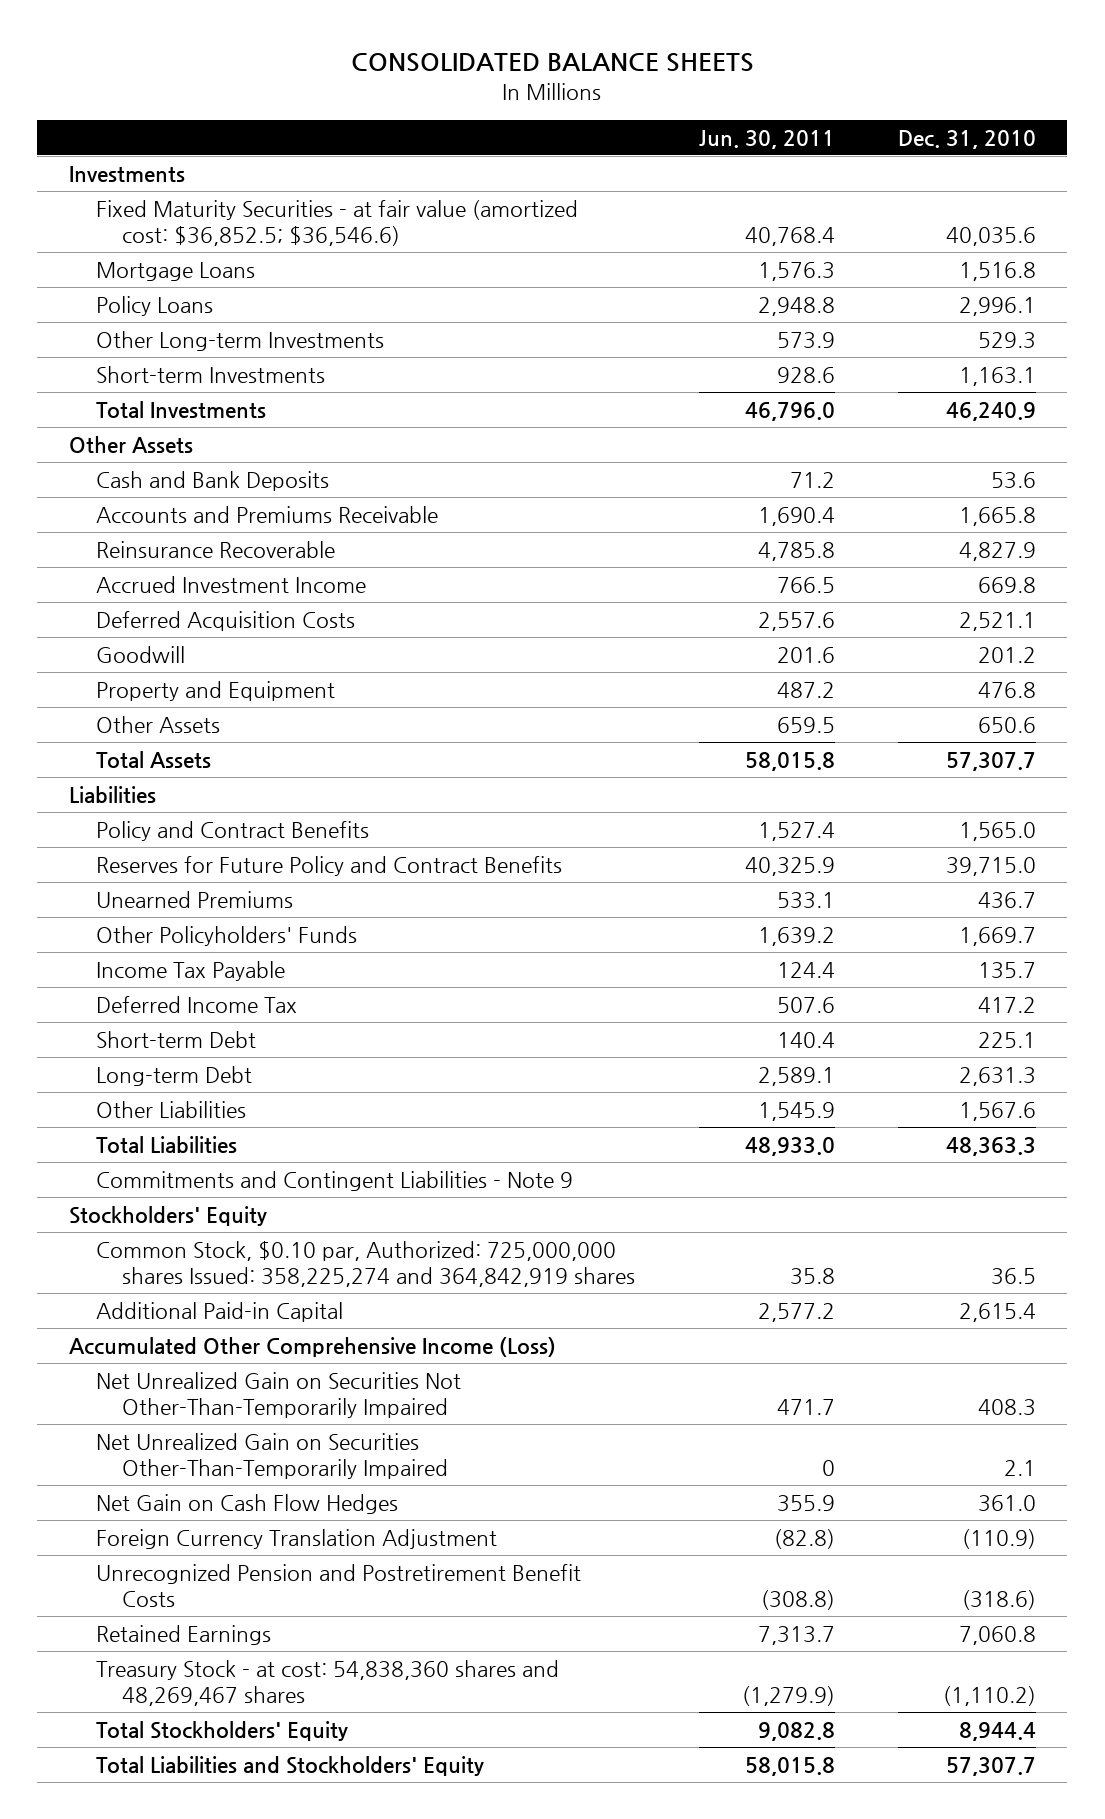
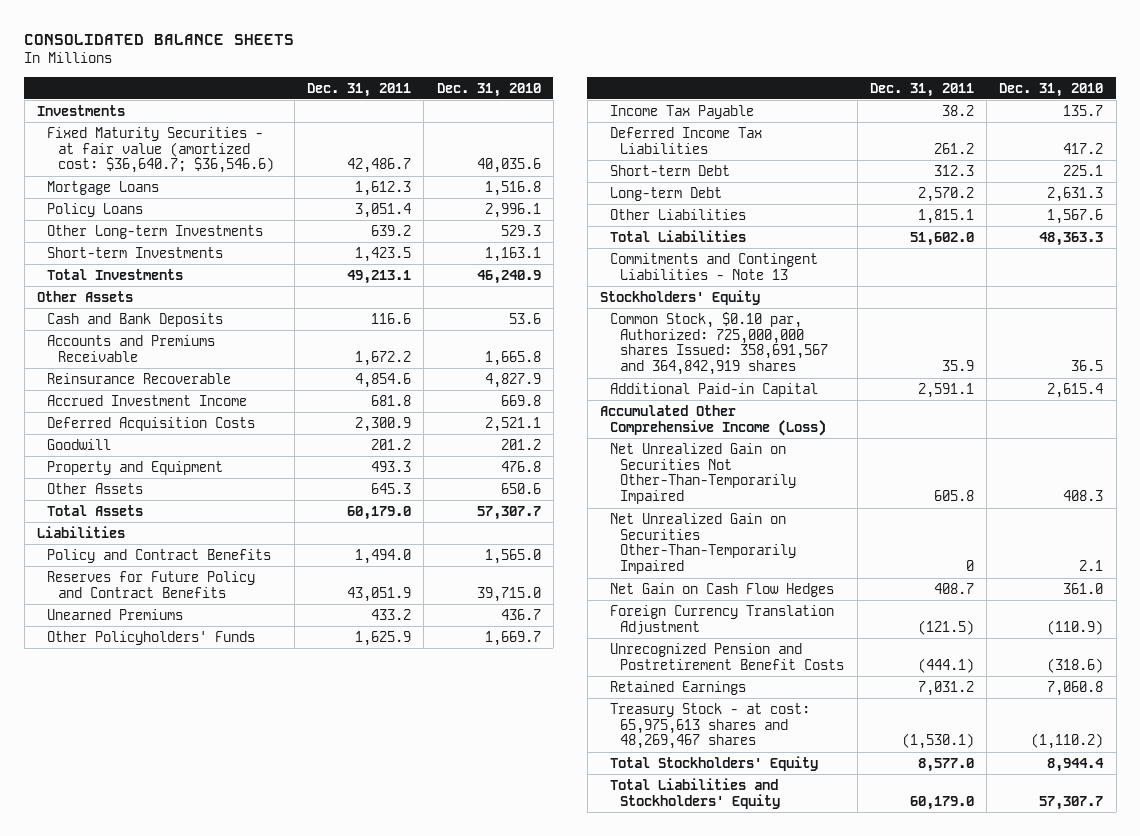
- | Jun. 30, 2011 | Dec. 31, 2010
+ | Dec. 31, 2011 | Dec. 31, 2010
- Fixed Maturity Securities - at fair value (amortized cost: $36,852.5; $36,546.6) | 40,768.4 | 40,035.6
+ Fixed Maturity Securities - at fair value (amortized cost: $36,640.7; $36,546.6) | 42,486.7 | 40,035.6
- Deferred Income Tax | 507.6 | 417.2
+ Deferred Income Tax Liabilities | 261.2 | 417.2
- Commitments and Contingent Liabilities - Note 9
+ Commitments and Contingent Liabilities - Note 13
- Common Stock, $0.10 par, Authorized: 725,000,000 shares Issued: 358,225,274 and 364,842,919 shares | 35.8 | 36.5
+ Common Stock, $0.10 par, Authorized: 725,000,000 shares Issued: 358,691,567 and 364,842,919 shares | 35.9 | 36.5
- Treasury Stock - at cost: 54,838,360 shares and 48,269,467 shares | (1,279.9) | (1,110.2)
+ Treasury Stock - at cost: 65,975,613 shares and 48,269,467 shares | (1,530.1) | (1,110.2)

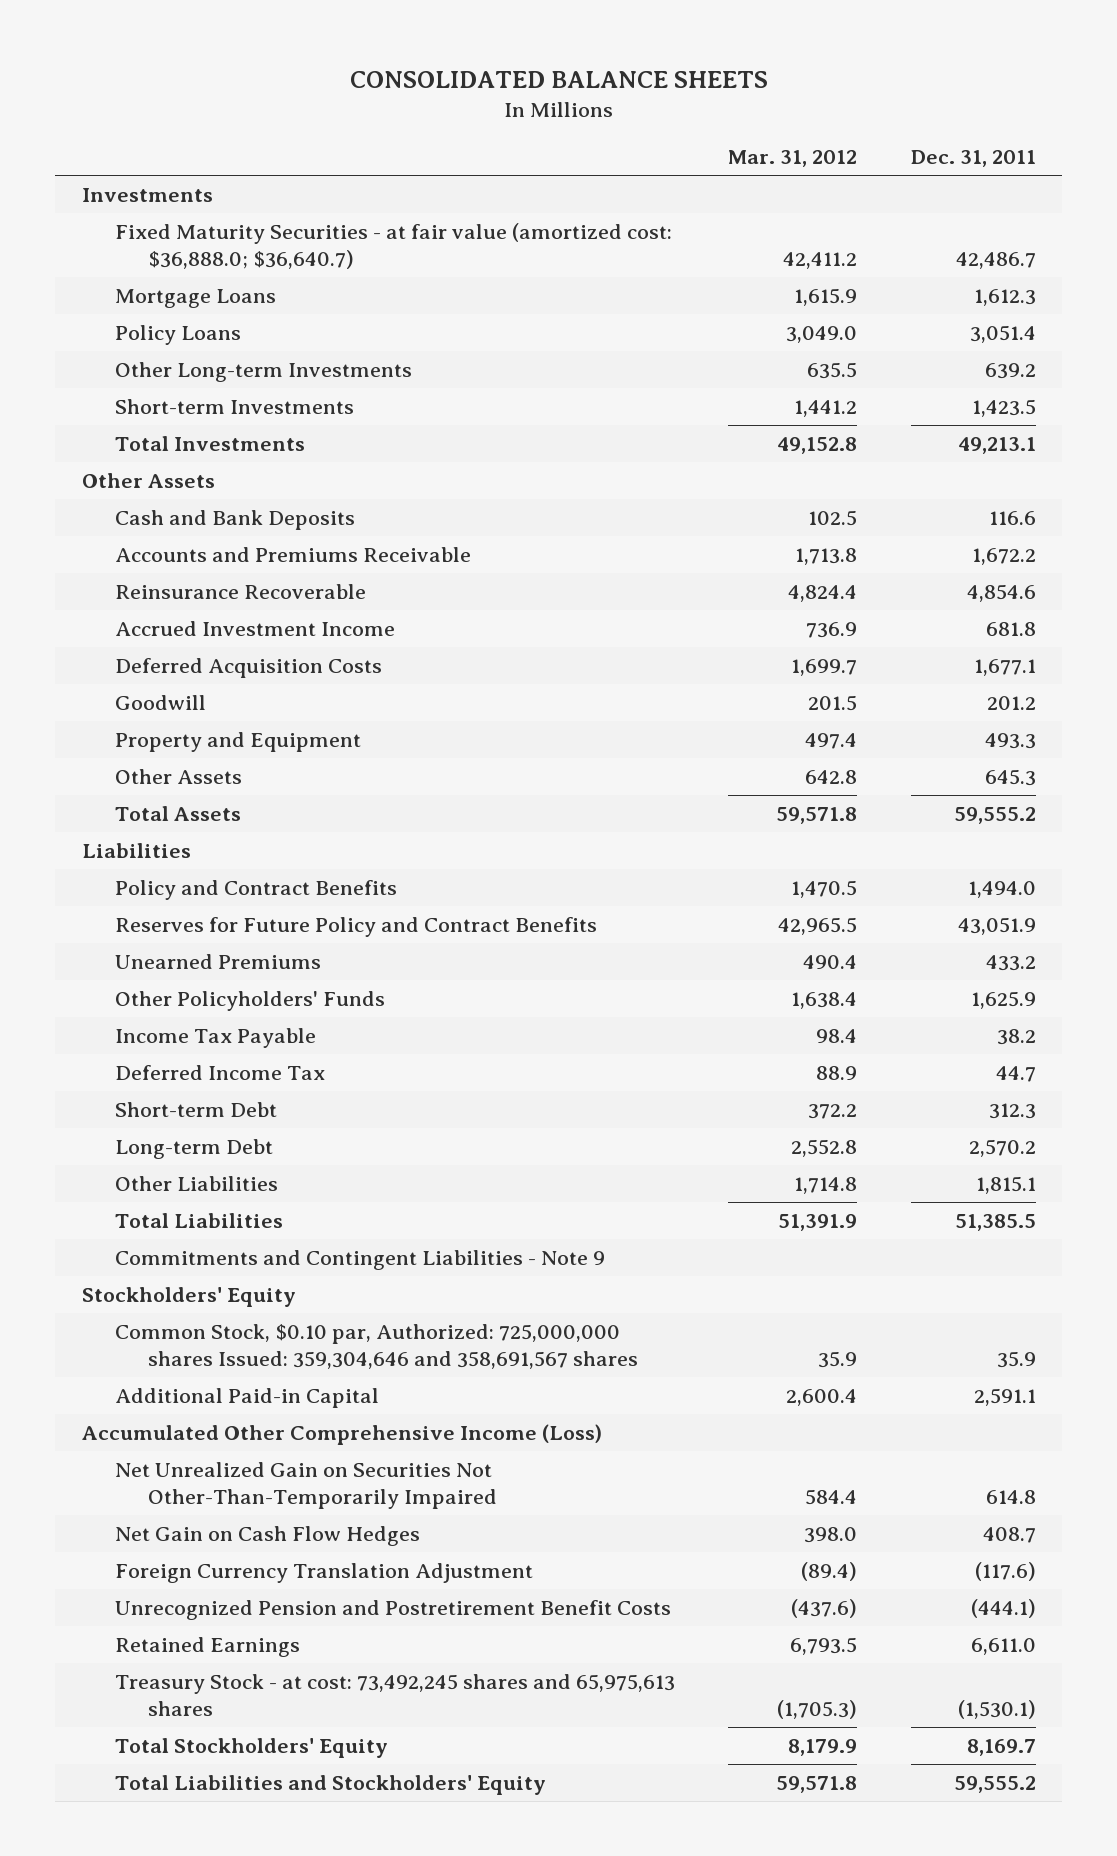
- | Dec. 31, 2011 | Dec. 31, 2010
+ | Mar. 31, 2012 | Dec. 31, 2011
- Fixed Maturity Securities - at fair value (amortized cost: $36,640.7; $36,546.6) | 42,486.7 | 40,035.6
+ Fixed Maturity Securities - at fair value (amortized cost: $36,888.0; $36,640.7) | 42,411.2 | 42,486.7
- Deferred Acquisition Costs | 2,300.9 | 2,521.1
+ Deferred Acquisition Costs | 1,699.7 | 1,677.1
- Total Assets | 60,179.0 | 57,307.7
+ Total Assets | 59,571.8 | 59,555.2
- Deferred Income Tax Liabilities | 261.2 | 417.2
+ Deferred Income Tax | 88.9 | 44.7
- Total Liabilities | 51,602.0 | 48,363.3
- Commitments and Contingent Liabilities - Note 13
+ Total Liabilities | 51,391.9 | 51,385.5
+ Commitments and Contingent Liabilities - Note 9
- Common Stock, $0.10 par, Authorized: 725,000,000 shares Issued: 358,691,567 and 364,842,919 shares | 35.9 | 36.5
+ Common Stock, $0.10 par, Authorized: 725,000,000 shares Issued: 359,304,646 and 358,691,567 shares | 35.9 | 35.9
- Net Unrealized Gain on Securities Not Other-Than-Temporarily Impaired | 605.8 | 408.3
- Net Unrealized Gain on Securities Other-Than-Temporarily Impaired | 0 | 2.1
+ Net Unrealized Gain on Securities Not Other-Than-Temporarily Impaired | 584.4 | 614.8
- Foreign Currency Translation Adjustment | (121.5) | (110.9)
+ Foreign Currency Translation Adjustment | (89.4) | (117.6)
- Retained Earnings | 7,031.2 | 7,060.8
- Treasury Stock - at cost: 65,975,613 shares and 48,269,467 shares | (1,530.1) | (1,110.2)
- Total Stockholders' Equity | 8,577.0 | 8,944.4
- Total Liabilities and Stockholders' Equity | 60,179.0 | 57,307.7
+ Retained Earnings | 6,793.5 | 6,611.0
+ Treasury Stock - at cost: 73,492,245 shares and 65,975,613 shares | (1,705.3) | (1,530.1)
+ Total Stockholders' Equity | 8,179.9 | 8,169.7
+ Total Liabilities and Stockholders' Equity | 59,571.8 | 59,555.2

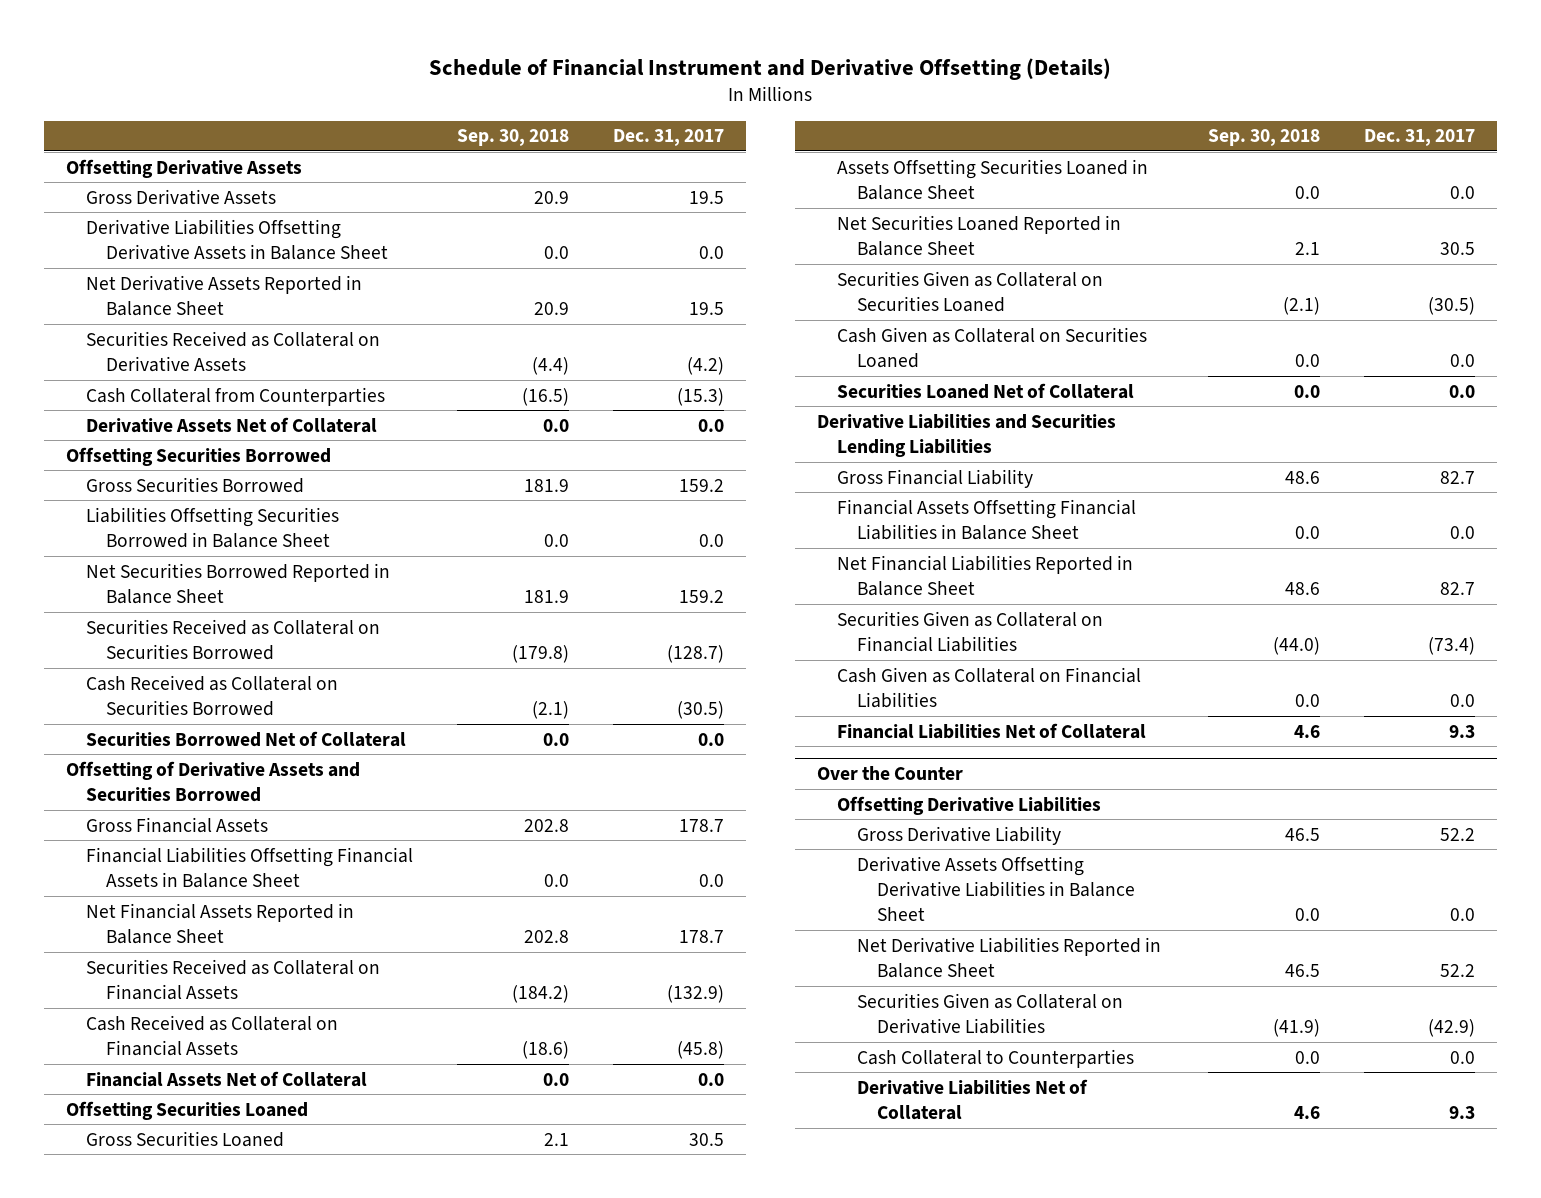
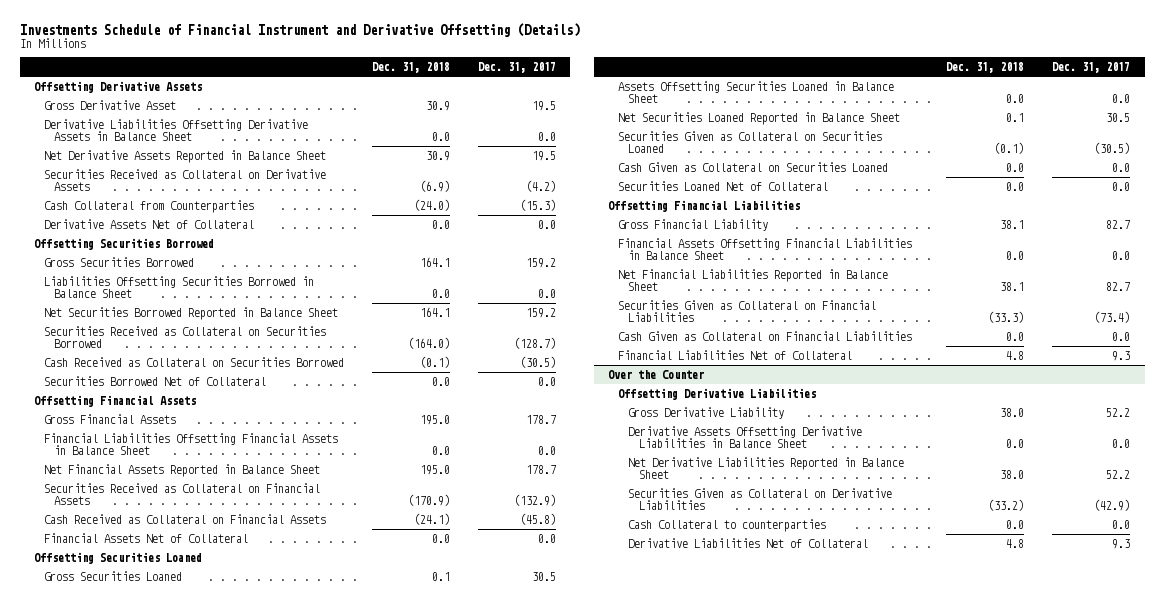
- Schedule of Financial Instrument and Derivative Offsetting (Details)
+ Investments Schedule of Financial Instrument and Derivative Offsetting (Details)
- | Sep. 30, 2018 | Dec. 31, 2017
+ | Dec. 31, 2018 | Dec. 31, 2017
- Gross Derivative Assets | 20.9 | 19.5
+ Gross Derivative Asset | 30.9 | 19.5
- Offsetting of Derivative Assets and Securities Borrowed
+ Offsetting Financial Assets
- Derivative Liabilities and Securities Lending Liabilities
+ Offsetting Financial Liabilities
@ Over the Counter
- Cash Collateral to Counterparties | 0.0 | 0.0
+ Cash Collateral to counterparties | 0.0 | 0.0

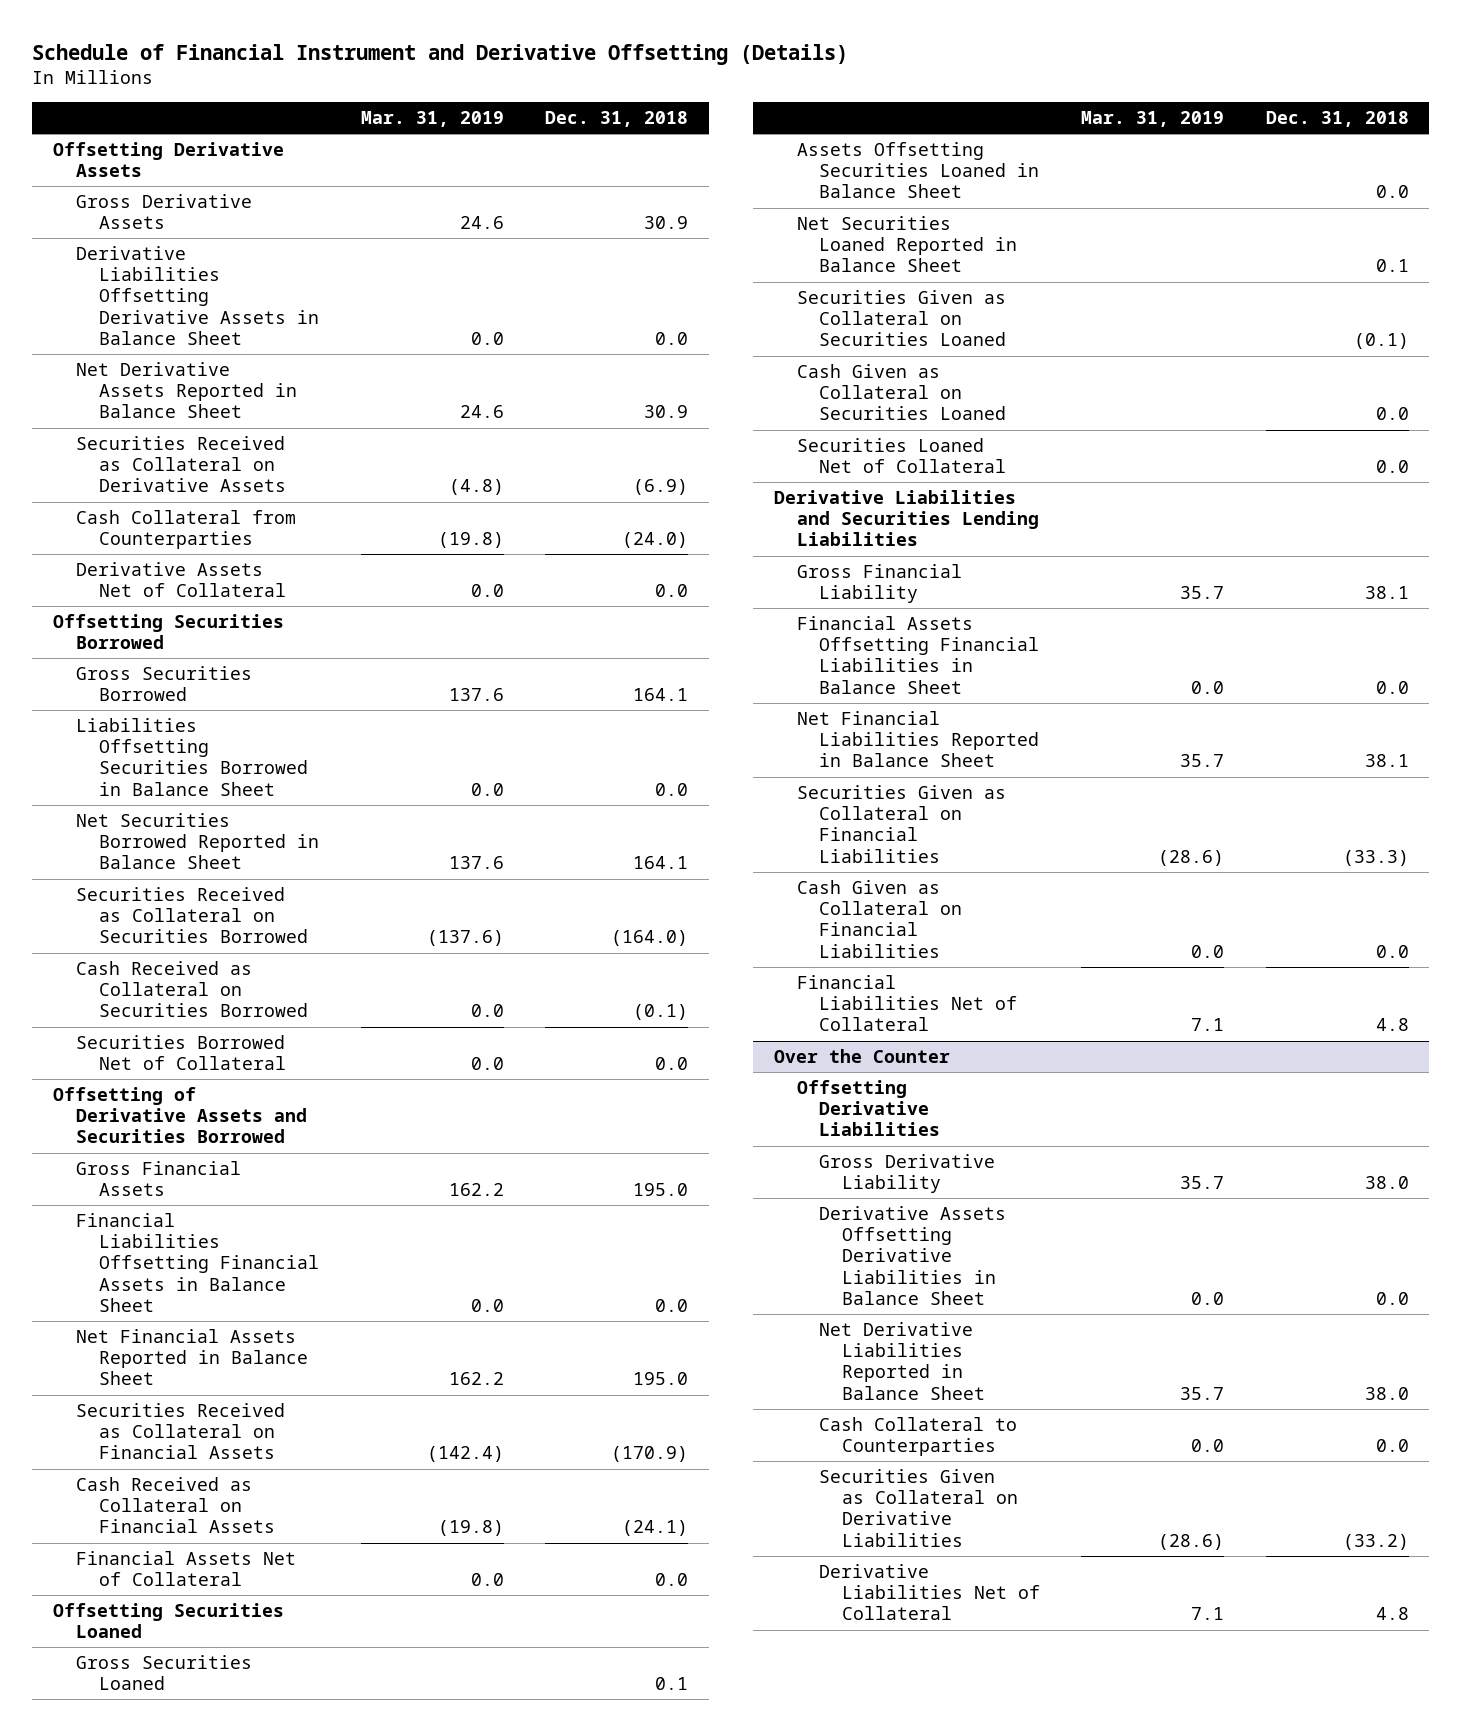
- Investments Schedule of Financial Instrument and Derivative Offsetting (Details)
+ Schedule of Financial Instrument and Derivative Offsetting (Details)
- | Dec. 31, 2018 | Dec. 31, 2017
+ | Mar. 31, 2019 | Dec. 31, 2018
- Gross Derivative Asset | 30.9 | 19.5
+ Gross Derivative Assets | 24.6 | 30.9
- Offsetting Financial Assets
+ Offsetting of Derivative Assets and Securities Borrowed
- Offsetting Financial Liabilities
+ Derivative Liabilities and Securities Lending Liabilities
@ Over the Counter
+ Cash Collateral to Counterparties | 0.0 | 0.0
- Cash Collateral to counterparties | 0.0 | 0.0

